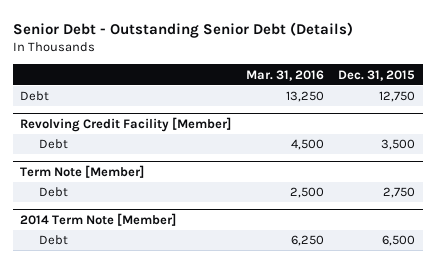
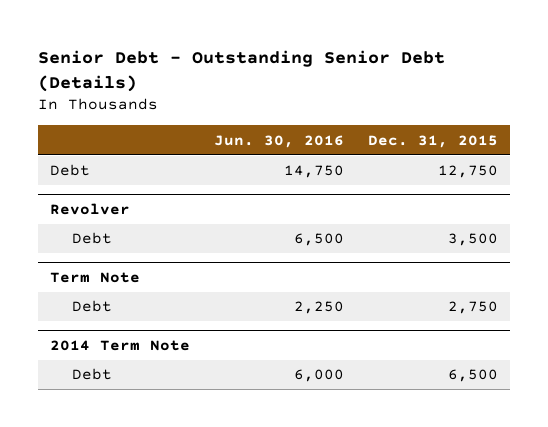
- | Mar. 31, 2016 | Dec. 31, 2015
+ | Jun. 30, 2016 | Dec. 31, 2015
- Revolving Credit Facility [Member]
+ Revolver
- Term Note [Member]
+ Term Note
- 2014 Term Note [Member]
+ 2014 Term Note

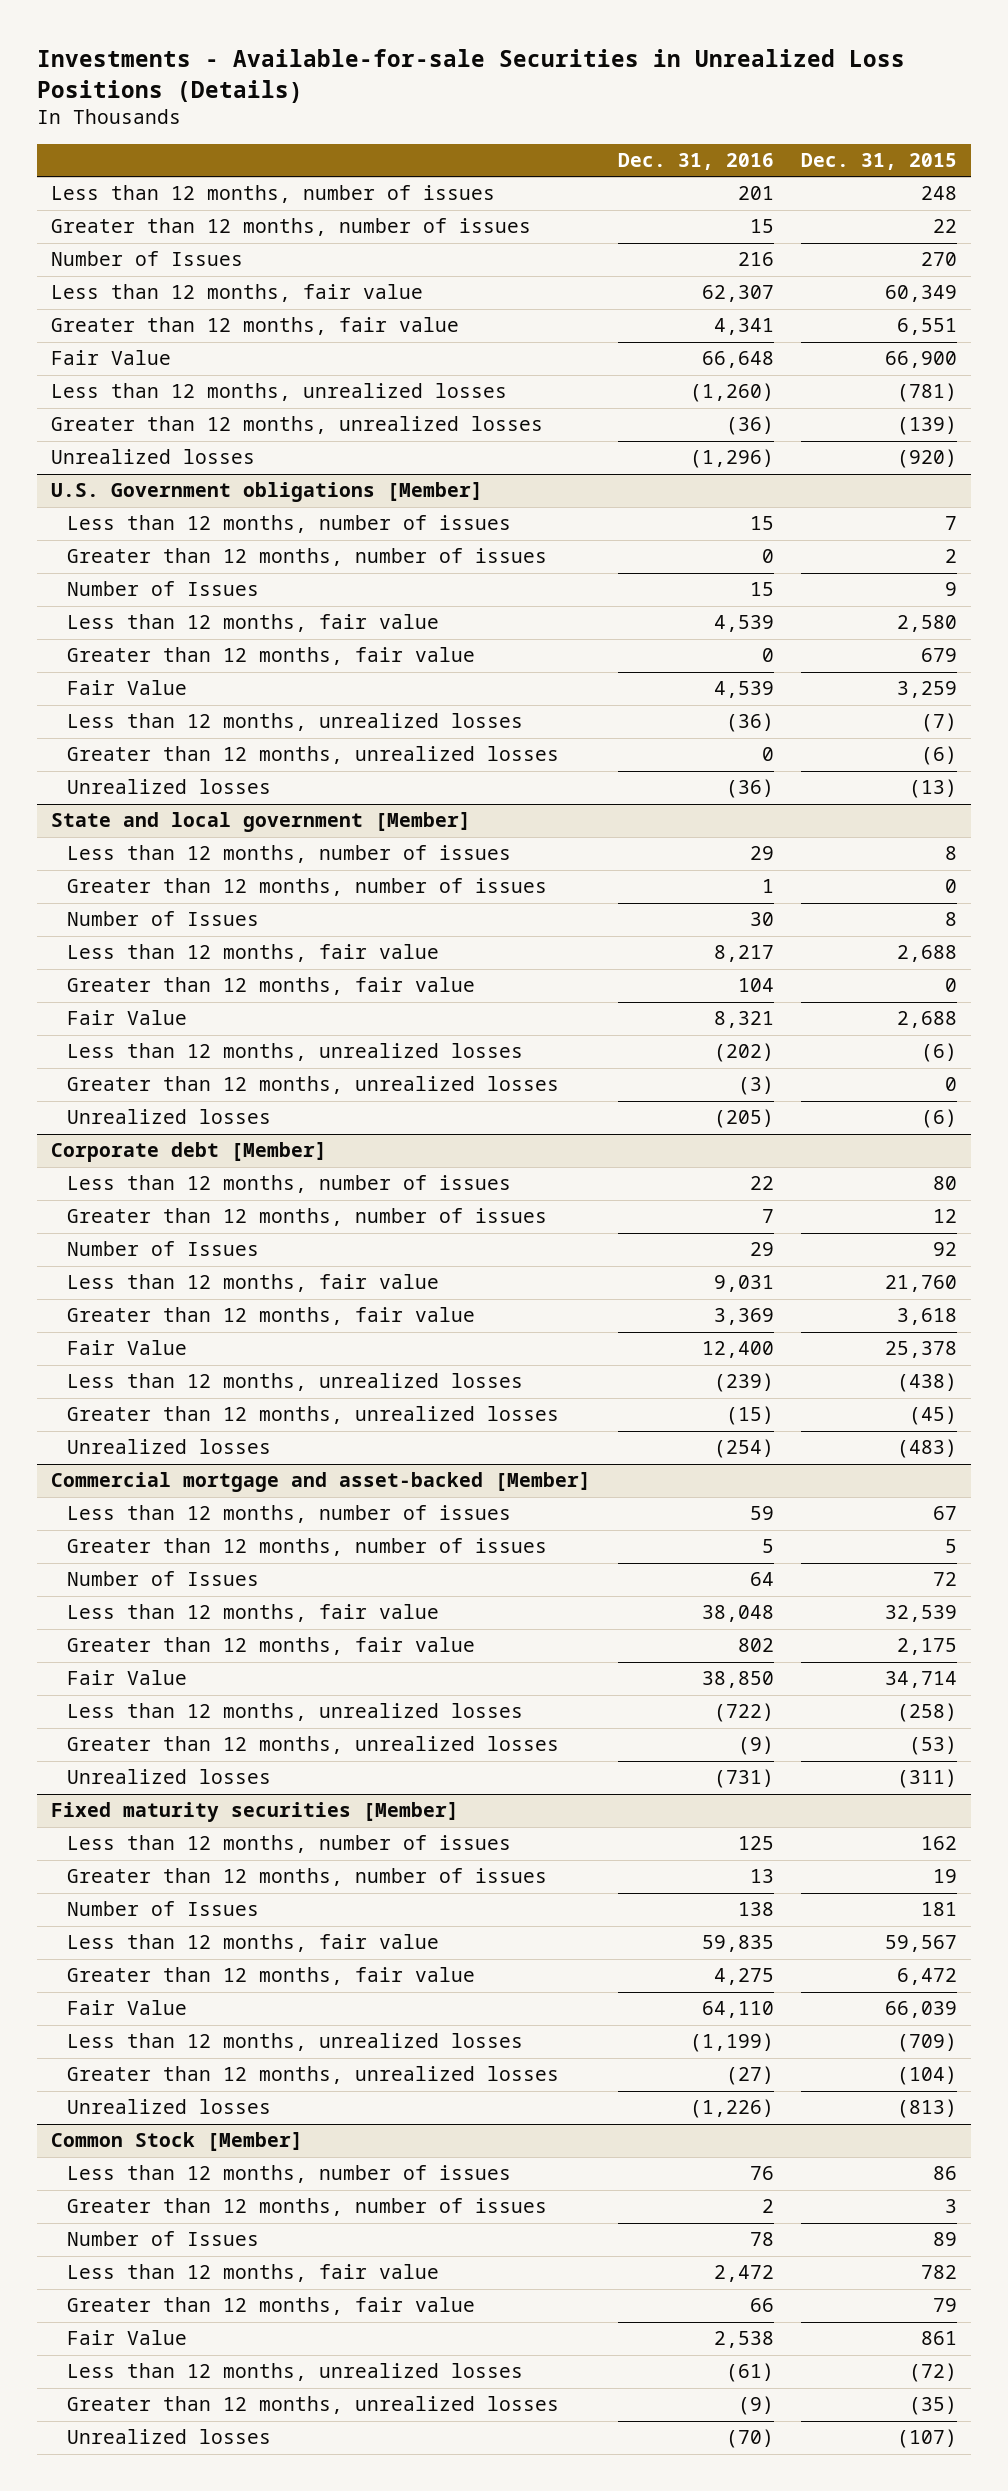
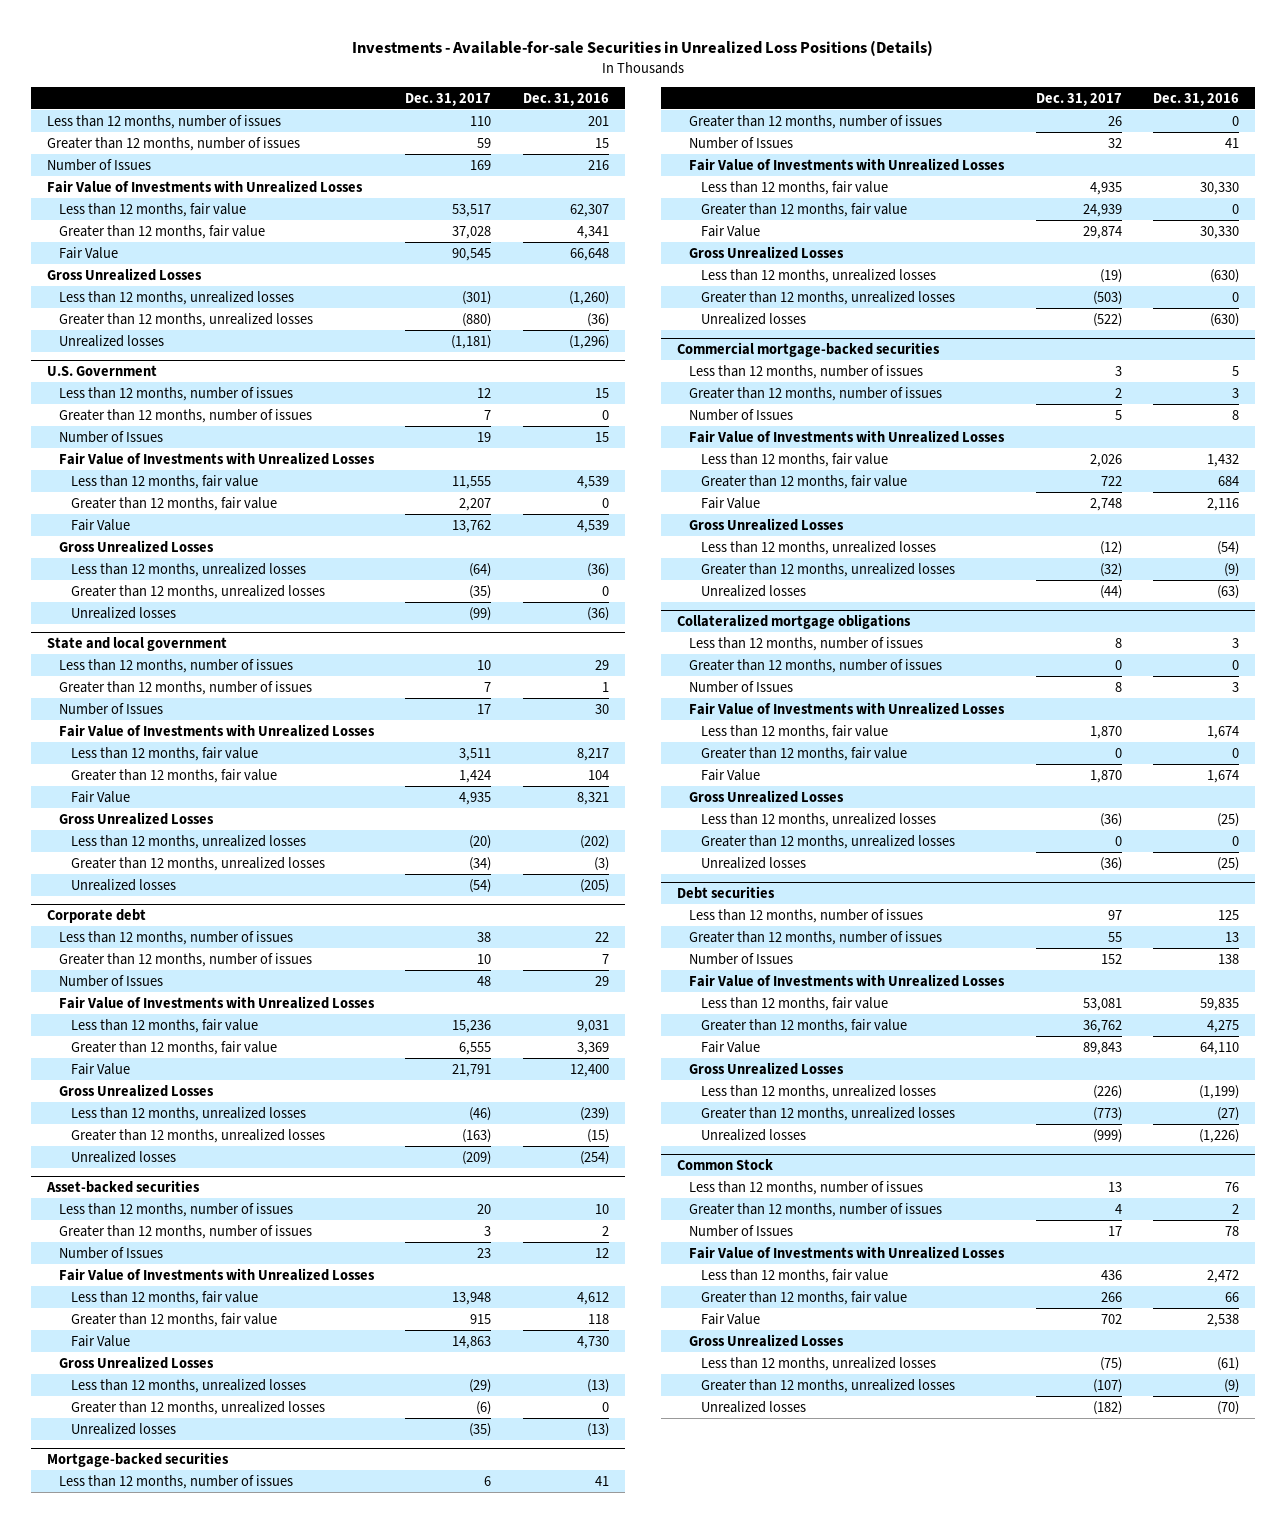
- | Dec. 31, 2016 | Dec. 31, 2015
+ | Dec. 31, 2017 | Dec. 31, 2016
+ Fair Value of Investments with Unrealized Losses
+ Gross Unrealized Losses
- U.S. Government obligations [Member]
+ U.S. Government
+ Fair Value of Investments with Unrealized Losses
+ Gross Unrealized Losses
- State and local government [Member]
+ State and local government
+ Fair Value of Investments with Unrealized Losses
+ Gross Unrealized Losses
- Corporate debt [Member]
+ Corporate debt
+ Fair Value of Investments with Unrealized Losses
+ Gross Unrealized Losses
- Commercial mortgage and asset-backed [Member]
- Less than 12 months, number of issues | 59 | 67
- Greater than 12 months, number of issues | 5 | 5
- Number of Issues | 64 | 72
- Less than 12 months, fair value | 38,048 | 32,539
- Greater than 12 months, fair value | 802 | 2,175
- Fair Value | 38,850 | 34,714
- Less than 12 months, unrealized losses | (722) | (258)
+ Asset-backed securities
+ Less than 12 months, number of issues | 20 | 10
+ Greater than 12 months, number of issues | 3 | 2
+ Number of Issues | 23 | 12
+ Fair Value of Investments with Unrealized Losses
+ Less than 12 months, fair value | 13,948 | 4,612
+ Greater than 12 months, fair value | 915 | 118
+ Fair Value | 14,863 | 4,730
+ Gross Unrealized Losses
+ Less than 12 months, unrealized losses | (29) | (13)
+ Greater than 12 months, unrealized losses | (6) | 0
+ Unrealized losses | (35) | (13)
+ Mortgage-backed securities
+ Less than 12 months, number of issues | 6 | 41
+ Greater than 12 months, number of issues | 26 | 0
+ Number of Issues | 32 | 41
+ Fair Value of Investments with Unrealized Losses
+ Less than 12 months, fair value | 4,935 | 30,330
+ Greater than 12 months, fair value | 24,939 | 0
+ Fair Value | 29,874 | 30,330
+ Gross Unrealized Losses
+ Less than 12 months, unrealized losses | (19) | (630)
+ Greater than 12 months, unrealized losses | (503) | 0
+ Unrealized losses | (522) | (630)
+ Commercial mortgage-backed securities
+ Less than 12 months, number of issues | 3 | 5
+ Greater than 12 months, number of issues | 2 | 3
+ Number of Issues | 5 | 8
+ Fair Value of Investments with Unrealized Losses
+ Less than 12 months, fair value | 2,026 | 1,432
+ Greater than 12 months, fair value | 722 | 684
+ Fair Value | 2,748 | 2,116
+ Gross Unrealized Losses
+ Less than 12 months, unrealized losses | (12) | (54)
- Unrealized losses | (731) | (311)
- Fixed maturity securities [Member]
+ Unrealized losses | (44) | (63)
+ Collateralized mortgage obligations
+ Less than 12 months, number of issues | 8 | 3
+ Greater than 12 months, number of issues | 0 | 0
+ Number of Issues | 8 | 3
+ Fair Value of Investments with Unrealized Losses
+ Less than 12 months, fair value | 1,870 | 1,674
+ Greater than 12 months, fair value | 0 | 0
+ Fair Value | 1,870 | 1,674
+ Gross Unrealized Losses
+ Less than 12 months, unrealized losses | (36) | (25)
+ Greater than 12 months, unrealized losses | 0 | 0
+ Unrealized losses | (36) | (25)
+ Debt securities
+ Fair Value of Investments with Unrealized Losses
+ Gross Unrealized Losses
- Common Stock [Member]
+ Common Stock
+ Fair Value of Investments with Unrealized Losses
+ Gross Unrealized Losses

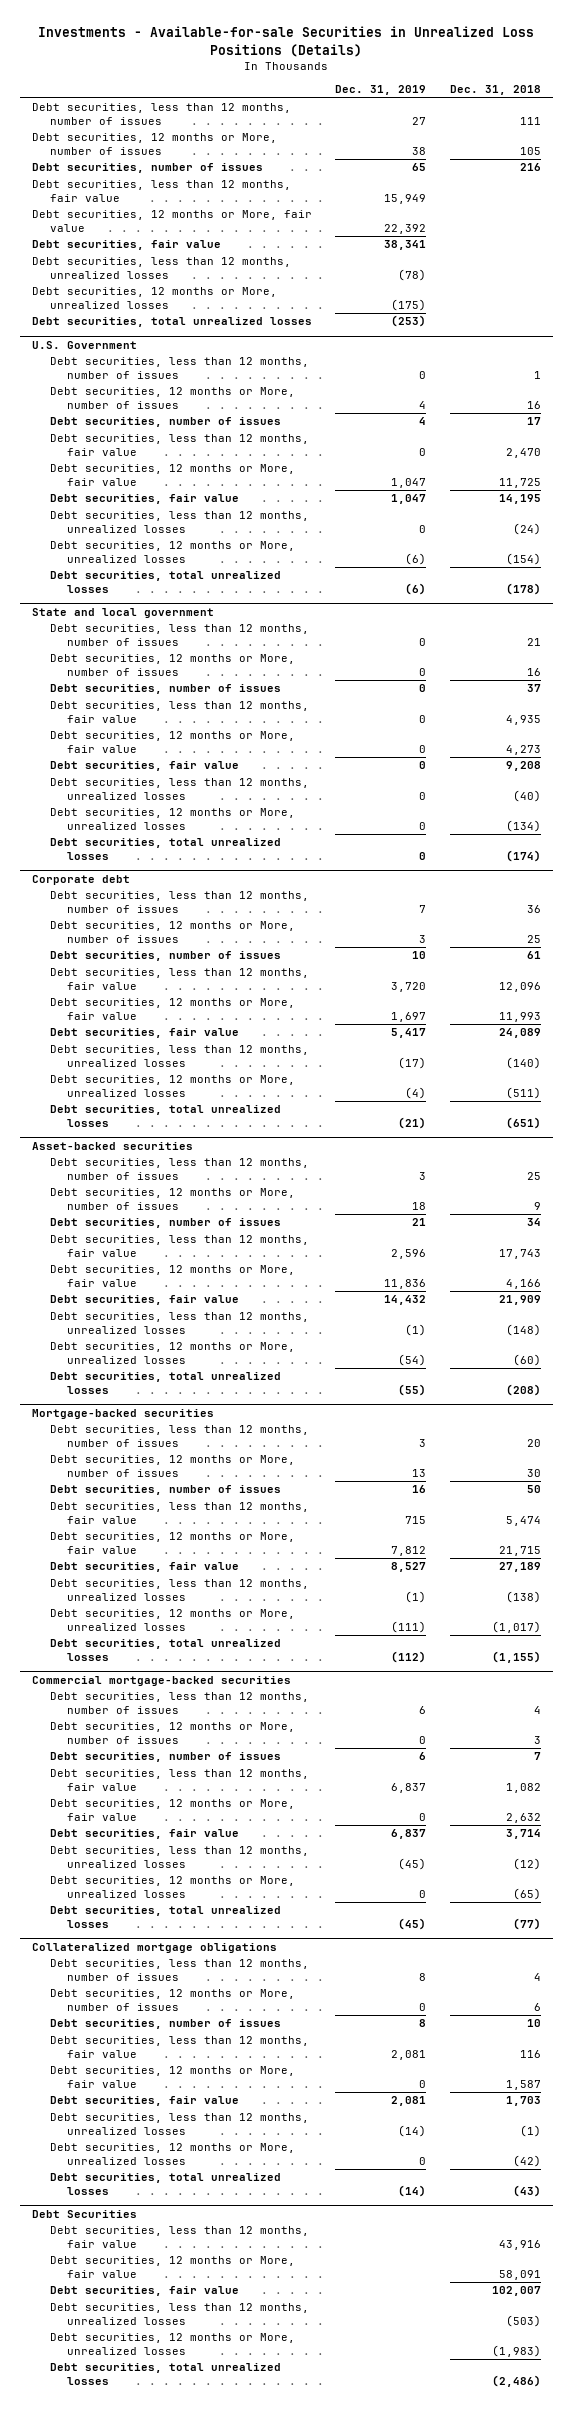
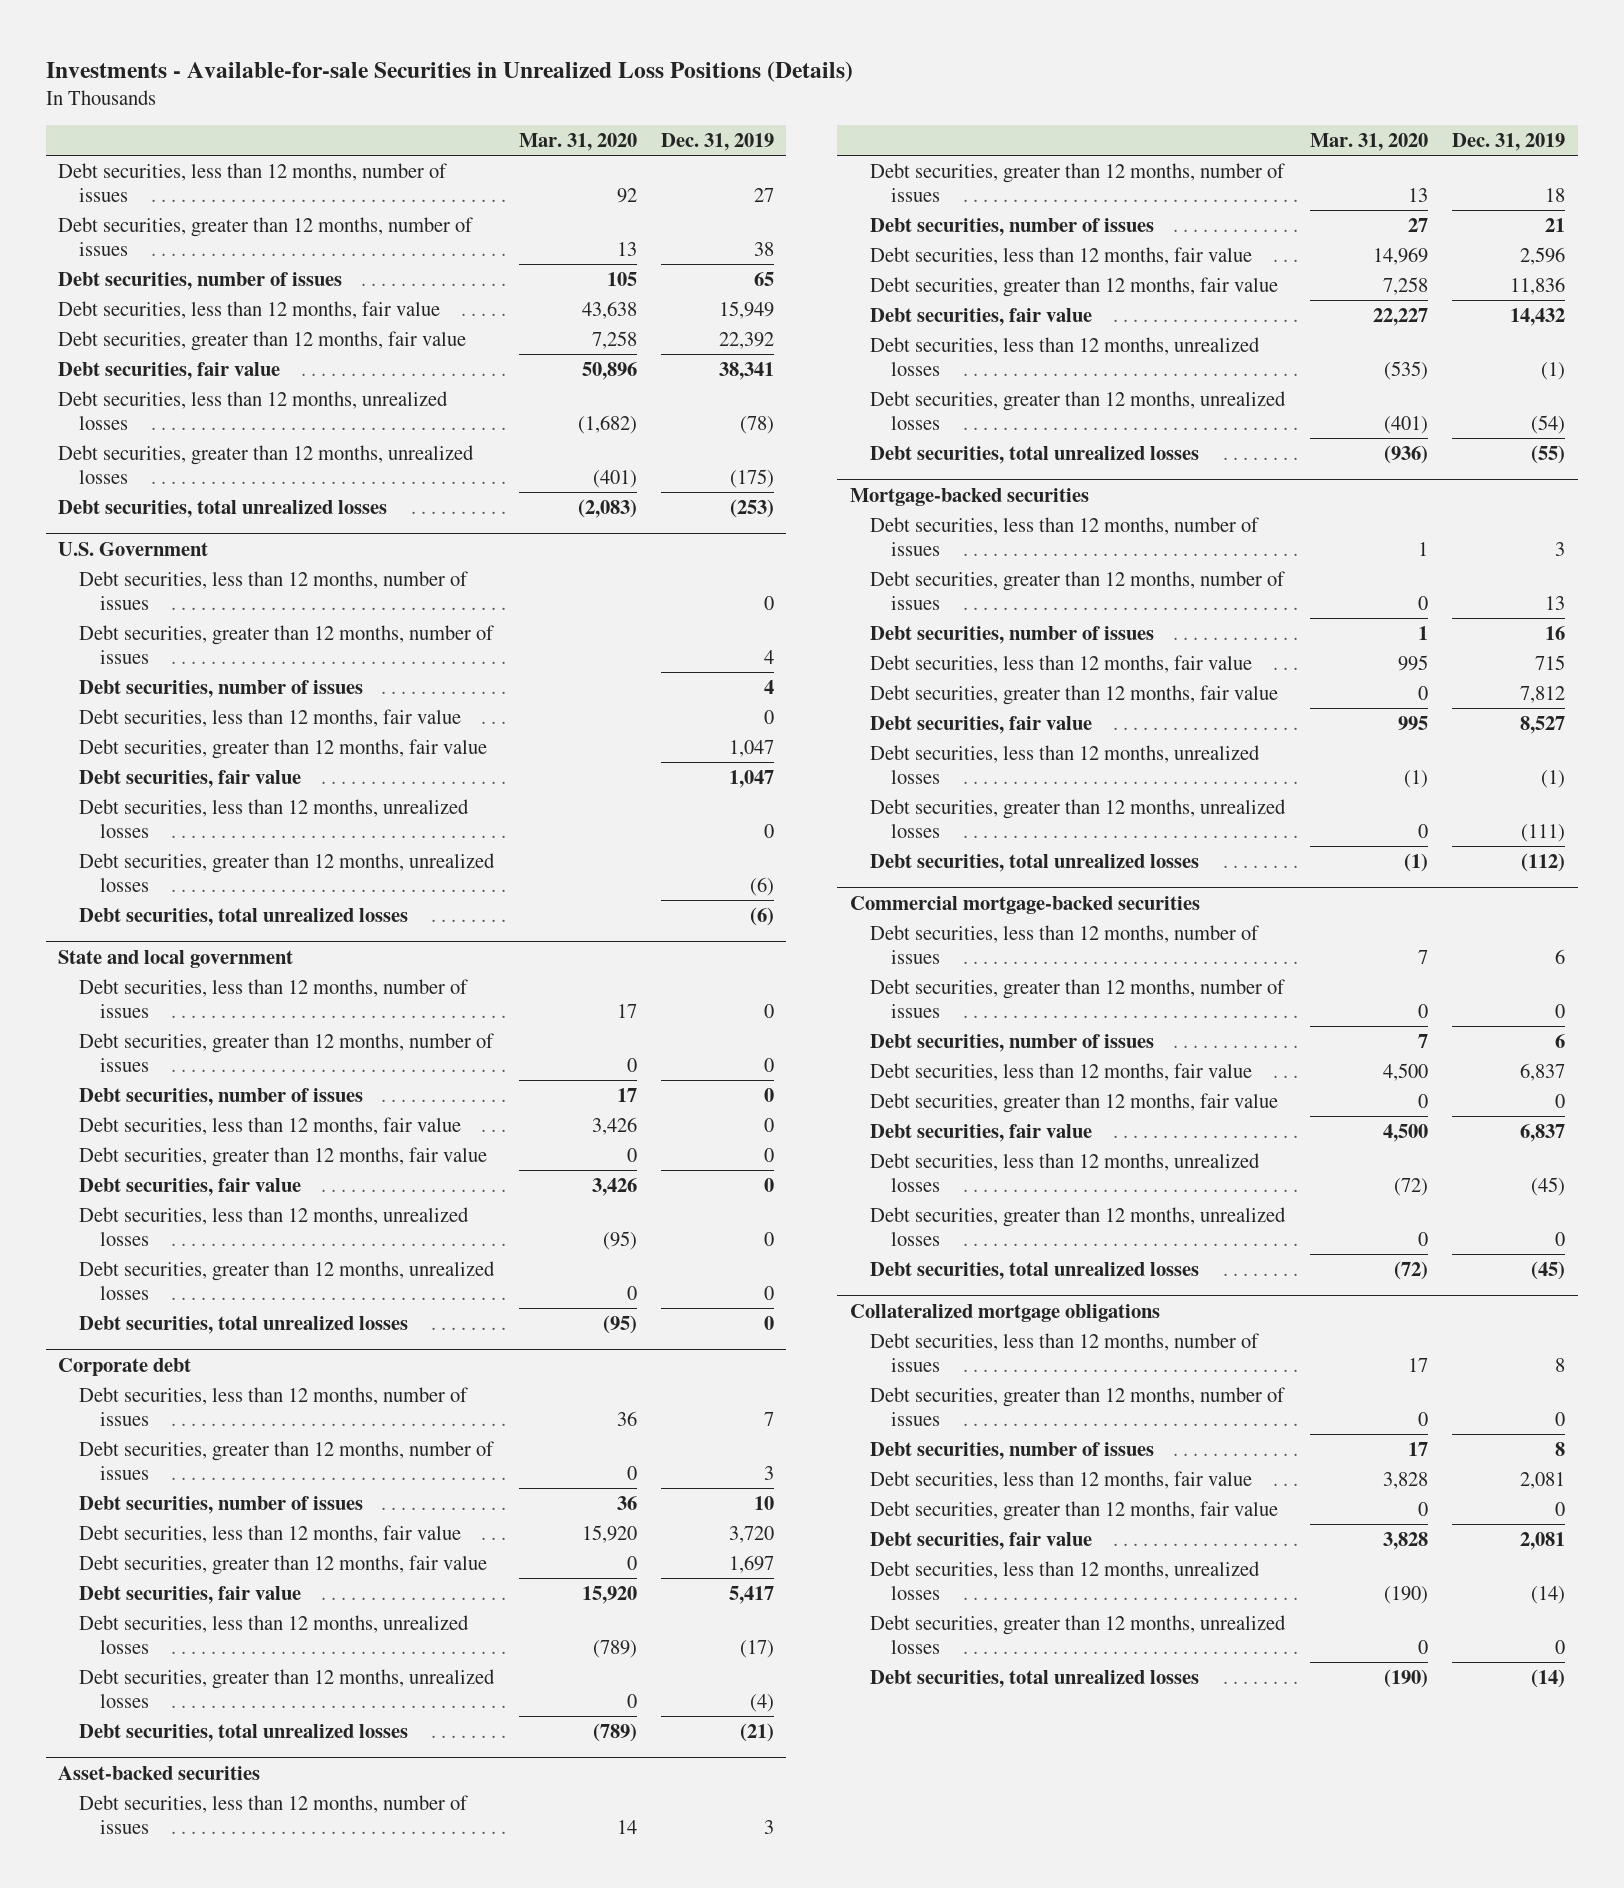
- | Dec. 31, 2019 | Dec. 31, 2018
+ | Mar. 31, 2020 | Dec. 31, 2019
- Debt securities, 12 months or More, number of issues | 38 | 105
+ Debt securities, greater than 12 months, number of issues | 13 | 38
- Debt securities, 12 months or More, fair value | 22,392 |
+ Debt securities, greater than 12 months, fair value | 7,258 | 22,392
- Debt securities, 12 months or More, unrealized losses | (175) |
+ Debt securities, greater than 12 months, unrealized losses | (401) | (175)
@ U.S. Government
- Debt securities, 12 months or More, number of issues | 4 | 16
+ Debt securities, greater than 12 months, number of issues | | 4
- Debt securities, 12 months or More, fair value | 1,047 | 11,725
+ Debt securities, greater than 12 months, fair value | | 1,047
- Debt securities, 12 months or More, unrealized losses | (6) | (154)
+ Debt securities, greater than 12 months, unrealized losses | | (6)
@ State and local government
- Debt securities, 12 months or More, number of issues | 0 | 16
+ Debt securities, greater than 12 months, number of issues | 0 | 0
- Debt securities, 12 months or More, fair value | 0 | 4,273
+ Debt securities, greater than 12 months, fair value | 0 | 0
- Debt securities, 12 months or More, unrealized losses | 0 | (134)
+ Debt securities, greater than 12 months, unrealized losses | 0 | 0
@ Corporate debt
- Debt securities, 12 months or More, number of issues | 3 | 25
+ Debt securities, greater than 12 months, number of issues | 0 | 3
- Debt securities, 12 months or More, fair value | 1,697 | 11,993
+ Debt securities, greater than 12 months, fair value | 0 | 1,697
- Debt securities, 12 months or More, unrealized losses | (4) | (511)
+ Debt securities, greater than 12 months, unrealized losses | 0 | (4)
@ Asset-backed securities
- Debt securities, 12 months or More, number of issues | 18 | 9
+ Debt securities, greater than 12 months, number of issues | 13 | 18
- Debt securities, 12 months or More, fair value | 11,836 | 4,166
+ Debt securities, greater than 12 months, fair value | 7,258 | 11,836
- Debt securities, 12 months or More, unrealized losses | (54) | (60)
+ Debt securities, greater than 12 months, unrealized losses | (401) | (54)
@ Mortgage-backed securities
- Debt securities, 12 months or More, number of issues | 13 | 30
+ Debt securities, greater than 12 months, number of issues | 0 | 13
- Debt securities, 12 months or More, fair value | 7,812 | 21,715
+ Debt securities, greater than 12 months, fair value | 0 | 7,812
- Debt securities, 12 months or More, unrealized losses | (111) | (1,017)
+ Debt securities, greater than 12 months, unrealized losses | 0 | (111)
@ Commercial mortgage-backed securities
- Debt securities, 12 months or More, number of issues | 0 | 3
+ Debt securities, greater than 12 months, number of issues | 0 | 0
- Debt securities, 12 months or More, fair value | 0 | 2,632
+ Debt securities, greater than 12 months, fair value | 0 | 0
- Debt securities, 12 months or More, unrealized losses | 0 | (65)
+ Debt securities, greater than 12 months, unrealized losses | 0 | 0
@ Collateralized mortgage obligations
- Debt securities, 12 months or More, number of issues | 0 | 6
+ Debt securities, greater than 12 months, number of issues | 0 | 0
- Debt securities, 12 months or More, fair value | 0 | 1,587
+ Debt securities, greater than 12 months, fair value | 0 | 0
- Debt securities, 12 months or More, unrealized losses | 0 | (42)
+ Debt securities, greater than 12 months, unrealized losses | 0 | 0
- Debt Securities
- Debt securities, less than 12 months, fair value | | 43,916
- Debt securities, 12 months or More, fair value | | 58,091
- Debt securities, fair value | | 102,007
- Debt securities, less than 12 months, unrealized losses | | (503)
- Debt securities, 12 months or More, unrealized losses | | (1,983)
- Debt securities, total unrealized losses | | (2,486)

